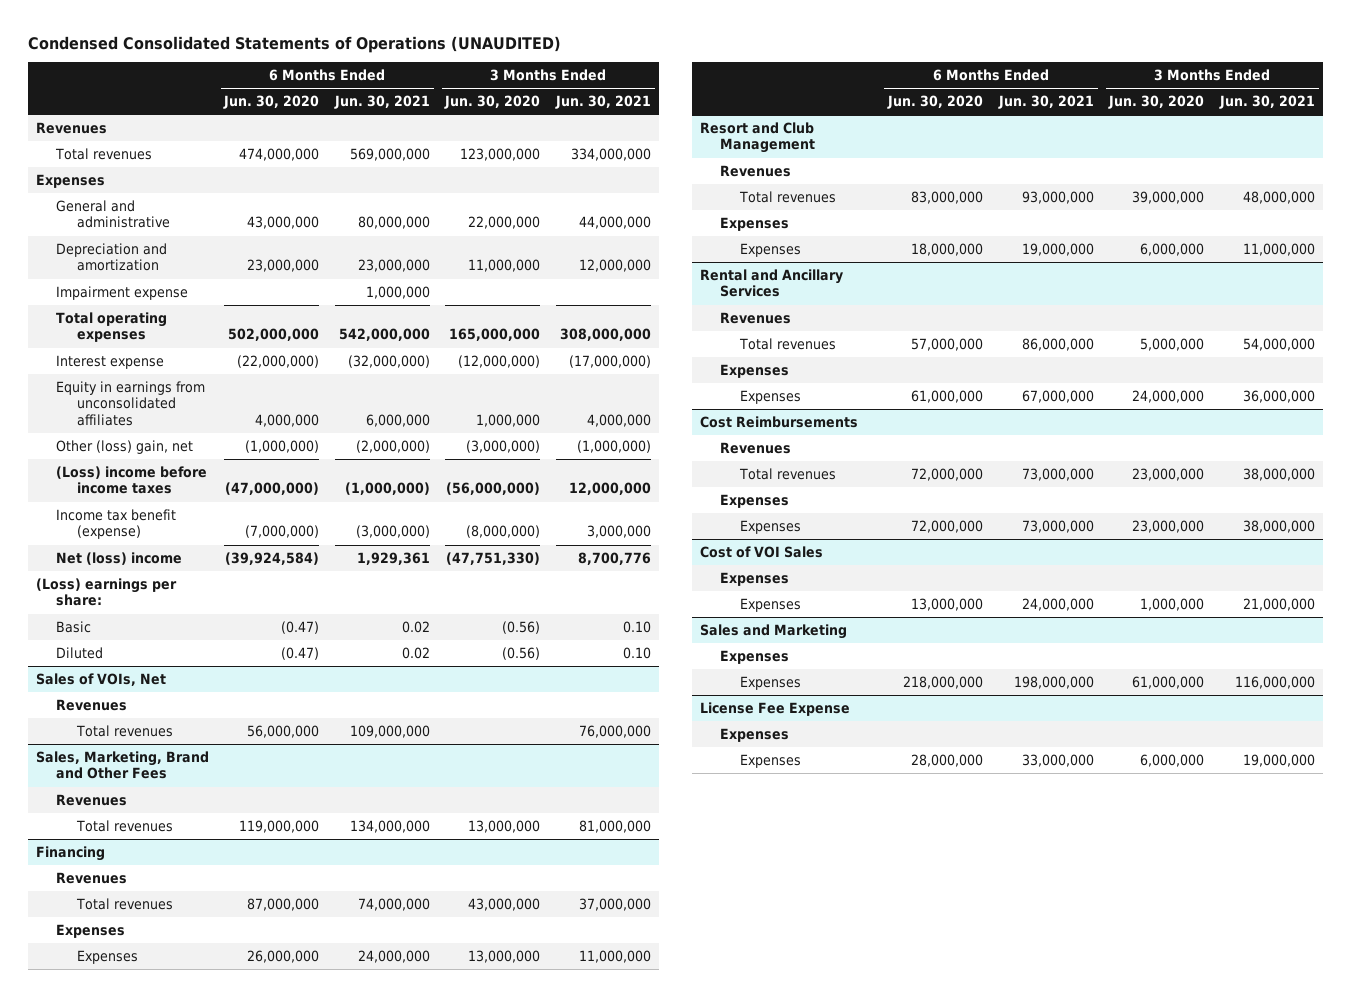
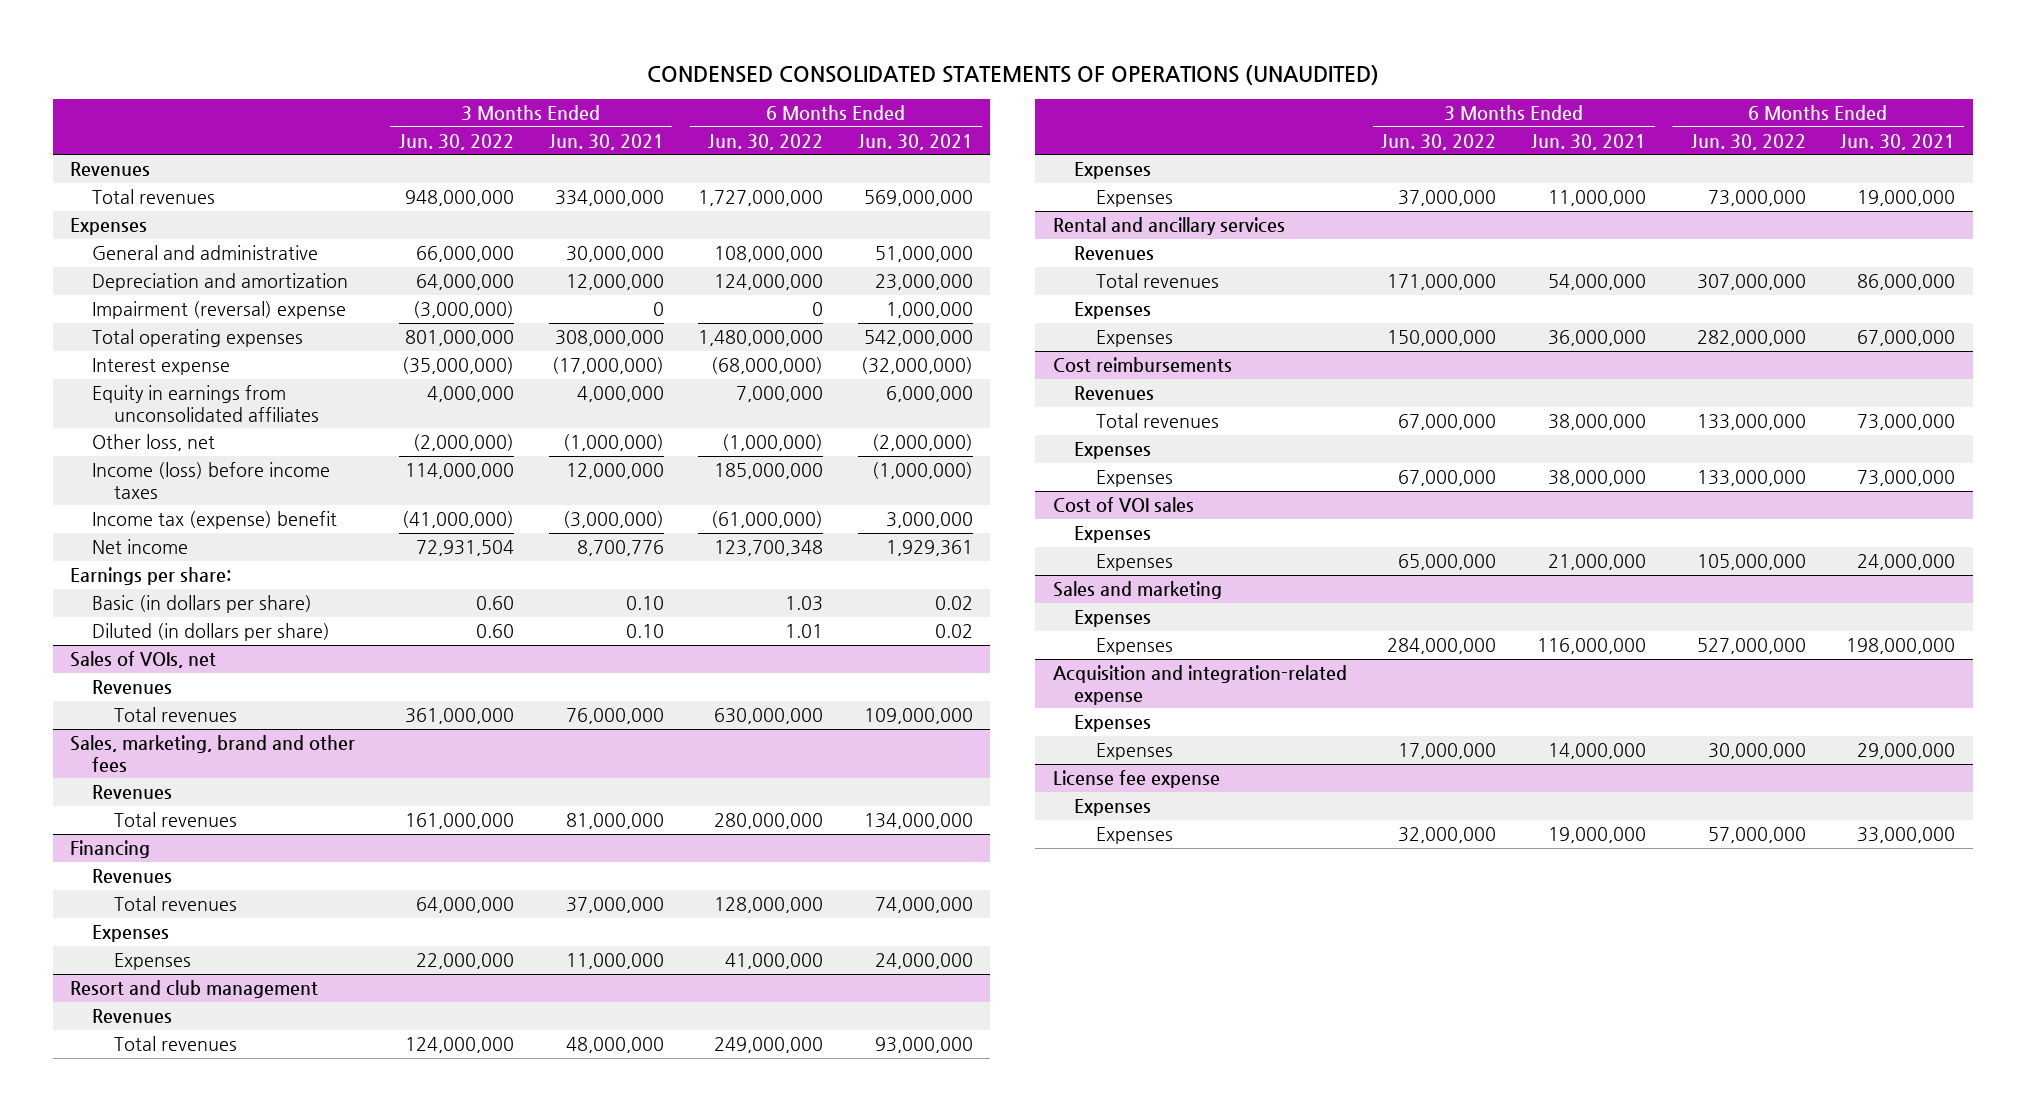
- Condensed Consolidated Statements of Operations (UNAUDITED)
+ CONDENSED CONSOLIDATED STATEMENTS OF OPERATIONS (UNAUDITED)
- | 6 Months Ended Jun. 30, 2020 | 6 Months Ended Jun. 30, 2021 | 3 Months Ended Jun. 30, 2020 | 3 Months Ended Jun. 30, 2021
+ | 3 Months Ended Jun. 30, 2022 | 3 Months Ended Jun. 30, 2021 | 6 Months Ended Jun. 30, 2022 | 6 Months Ended Jun. 30, 2021
- General and administrative | 43,000,000 | 80,000,000 | 22,000,000 | 44,000,000
+ General and administrative | 66,000,000 | 30,000,000 | 108,000,000 | 51,000,000
- Impairment expense | | 1,000,000 | |
+ Impairment (reversal) expense | (3,000,000) | 0 | 0 | 1,000,000
- Other (loss) gain, net | (1,000,000) | (2,000,000) | (3,000,000) | (1,000,000)
- (Loss) income before income taxes | (47,000,000) | (1,000,000) | (56,000,000) | 12,000,000
- Income tax benefit (expense) | (7,000,000) | (3,000,000) | (8,000,000) | 3,000,000
- Net (loss) income | (39,924,584) | 1,929,361 | (47,751,330) | 8,700,776
- (Loss) earnings per share:
- Basic | (0.47) | 0.02 | (0.56) | 0.10
- Diluted | (0.47) | 0.02 | (0.56) | 0.10
- Sales of VOIs, Net
+ Other loss, net | (2,000,000) | (1,000,000) | (1,000,000) | (2,000,000)
+ Income (loss) before income taxes | 114,000,000 | 12,000,000 | 185,000,000 | (1,000,000)
+ Income tax (expense) benefit | (41,000,000) | (3,000,000) | (61,000,000) | 3,000,000
+ Net income | 72,931,504 | 8,700,776 | 123,700,348 | 1,929,361
+ Earnings per share:
+ Basic (in dollars per share) | 0.60 | 0.10 | 1.03 | 0.02
+ Diluted (in dollars per share) | 0.60 | 0.10 | 1.01 | 0.02
+ Sales of VOIs, net
- Sales, Marketing, Brand and Other Fees
+ Sales, marketing, brand and other fees
- Resort and Club Management
+ Resort and club management
- Rental and Ancillary Services
+ Rental and ancillary services
- Cost Reimbursements
+ Cost reimbursements
- Cost of VOI Sales
+ Cost of VOI sales
- Sales and Marketing
+ Sales and marketing
- License Fee Expense
+ Acquisition and integration-related expense
+ Expenses | 17,000,000 | 14,000,000 | 30,000,000 | 29,000,000
+ License fee expense
+ Expenses

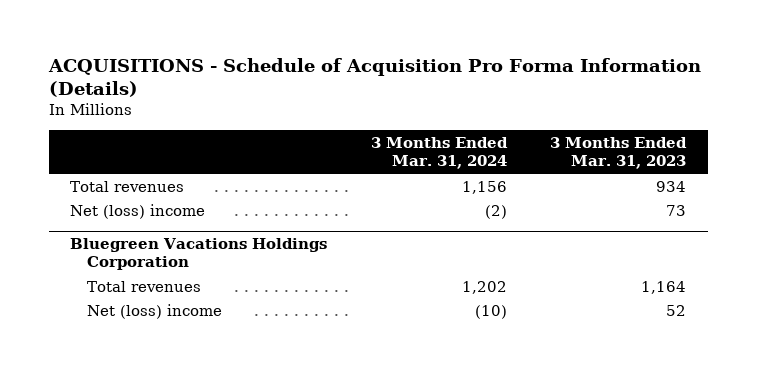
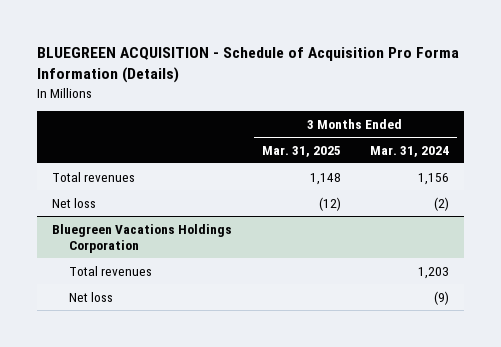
- ACQUISITIONS - Schedule of Acquisition Pro Forma Information (Details)
+ BLUEGREEN ACQUISITION - Schedule of Acquisition Pro Forma Information (Details)
- | 3 Months Ended Mar. 31, 2024 | 3 Months Ended Mar. 31, 2023
+ | 3 Months Ended Mar. 31, 2025 | 3 Months Ended Mar. 31, 2024
- Net (loss) income | (2) | 73
+ Net loss | (12) | (2)
@ Bluegreen Vacations Holdings Corporation
- Total revenues | 1,202 | 1,164
- Net (loss) income | (10) | 52
+ Total revenues | | 1,203
+ Net loss | | (9)

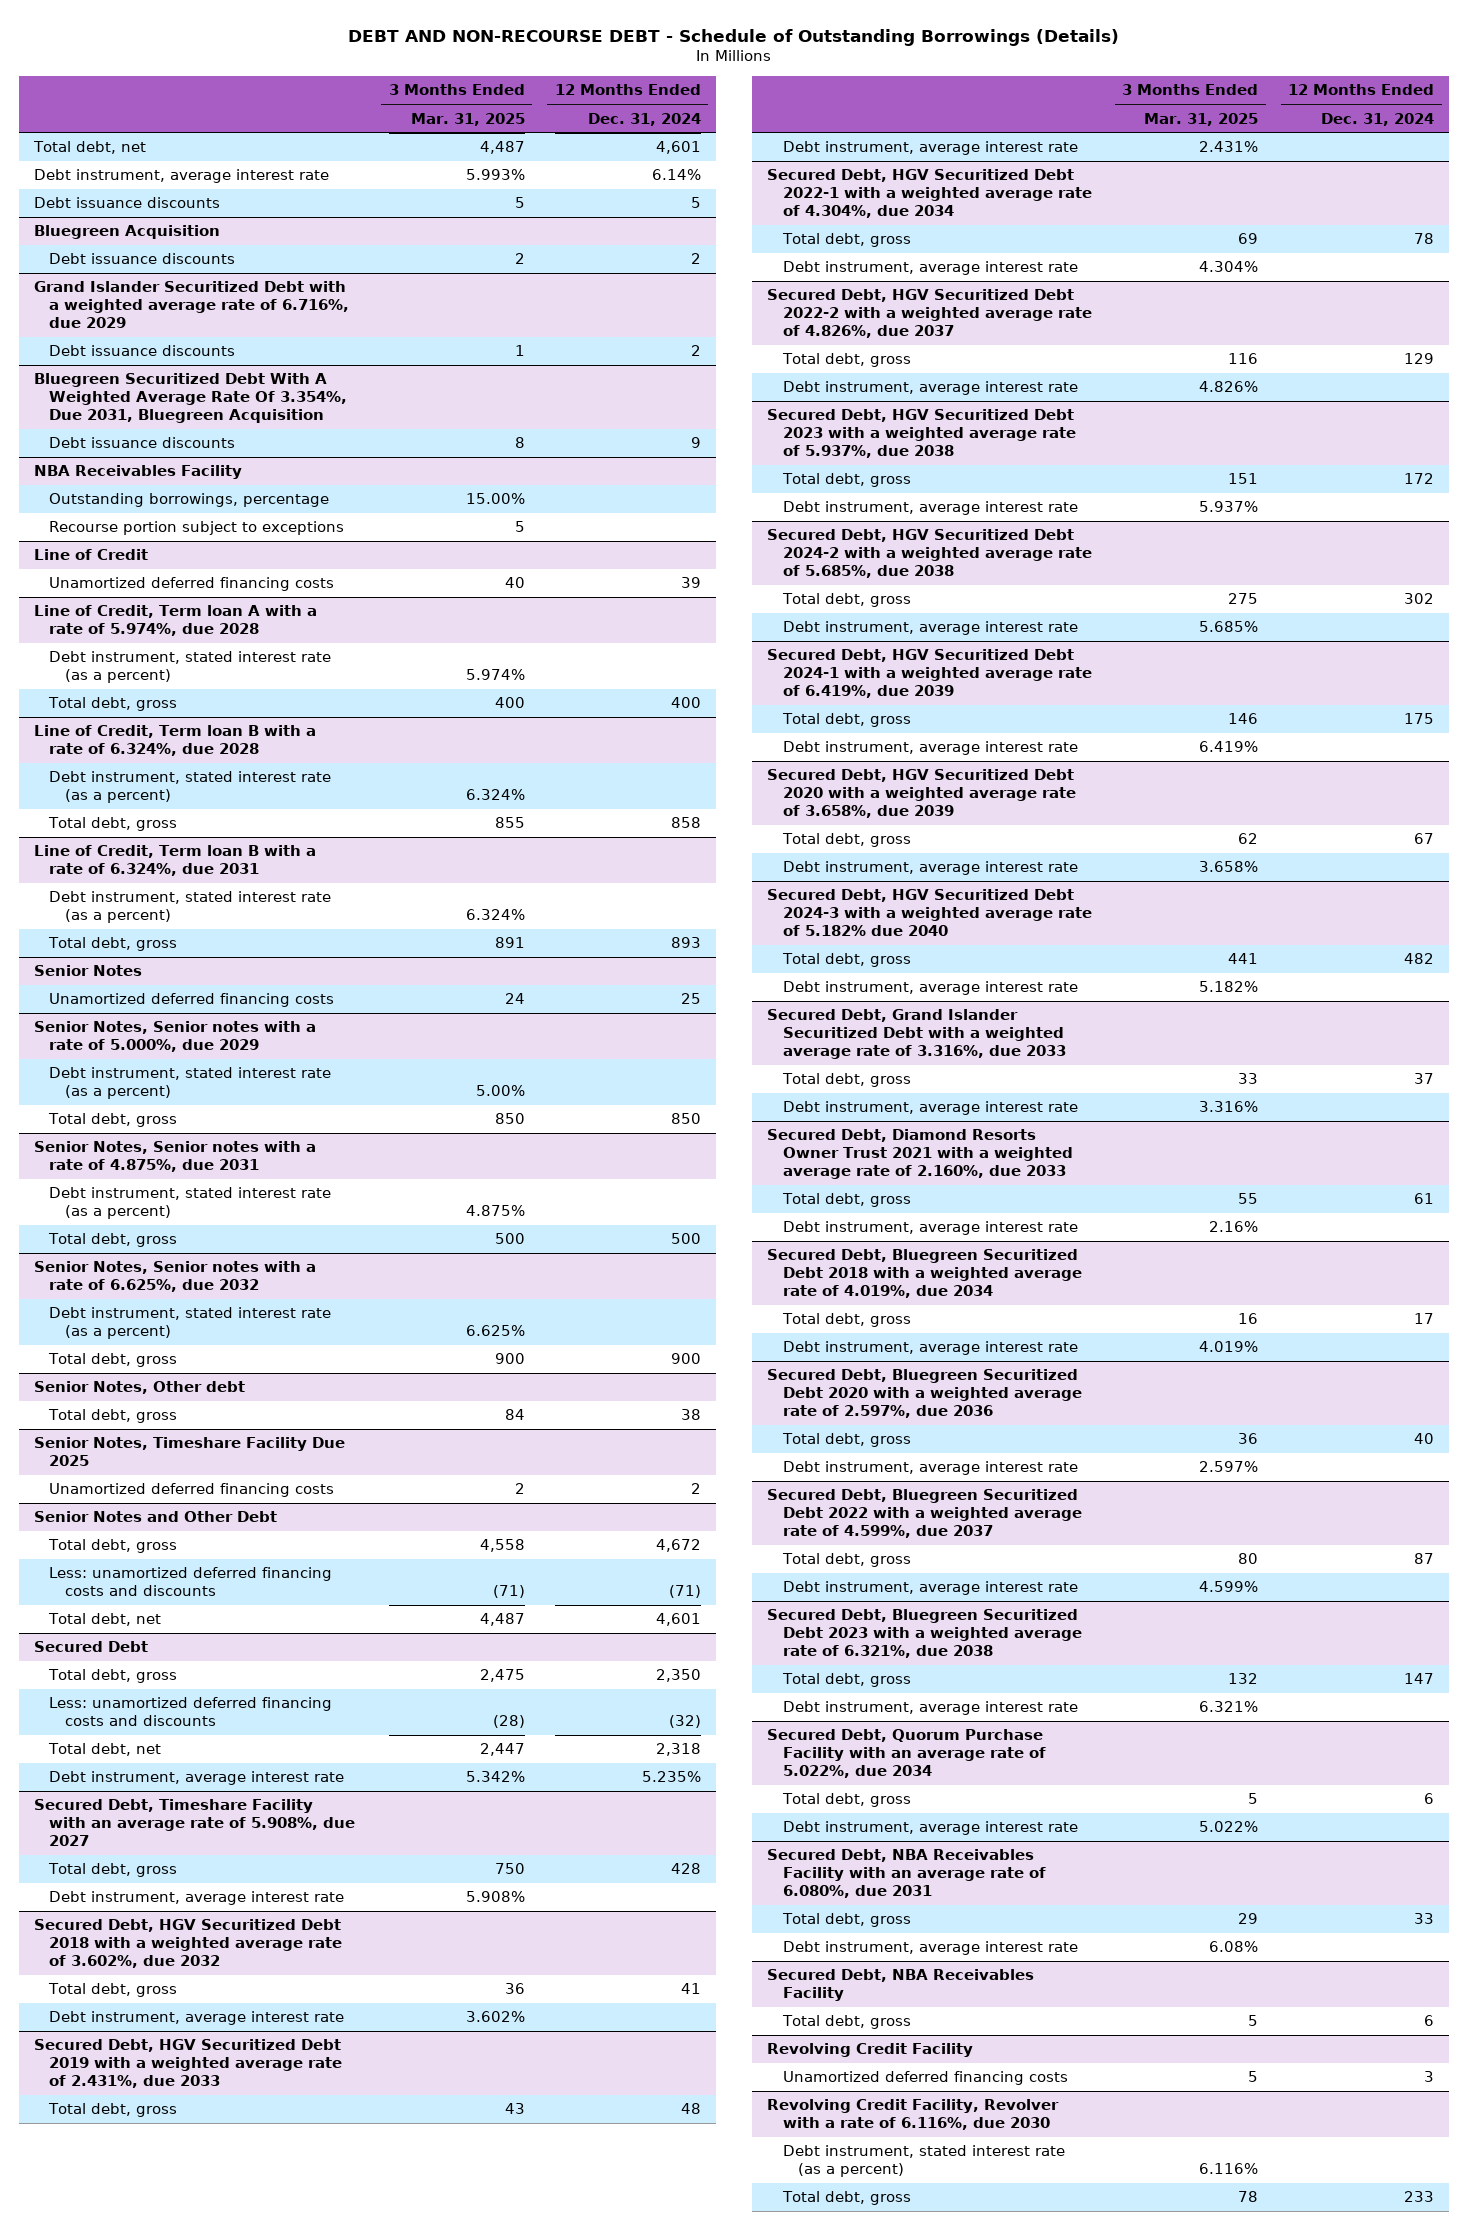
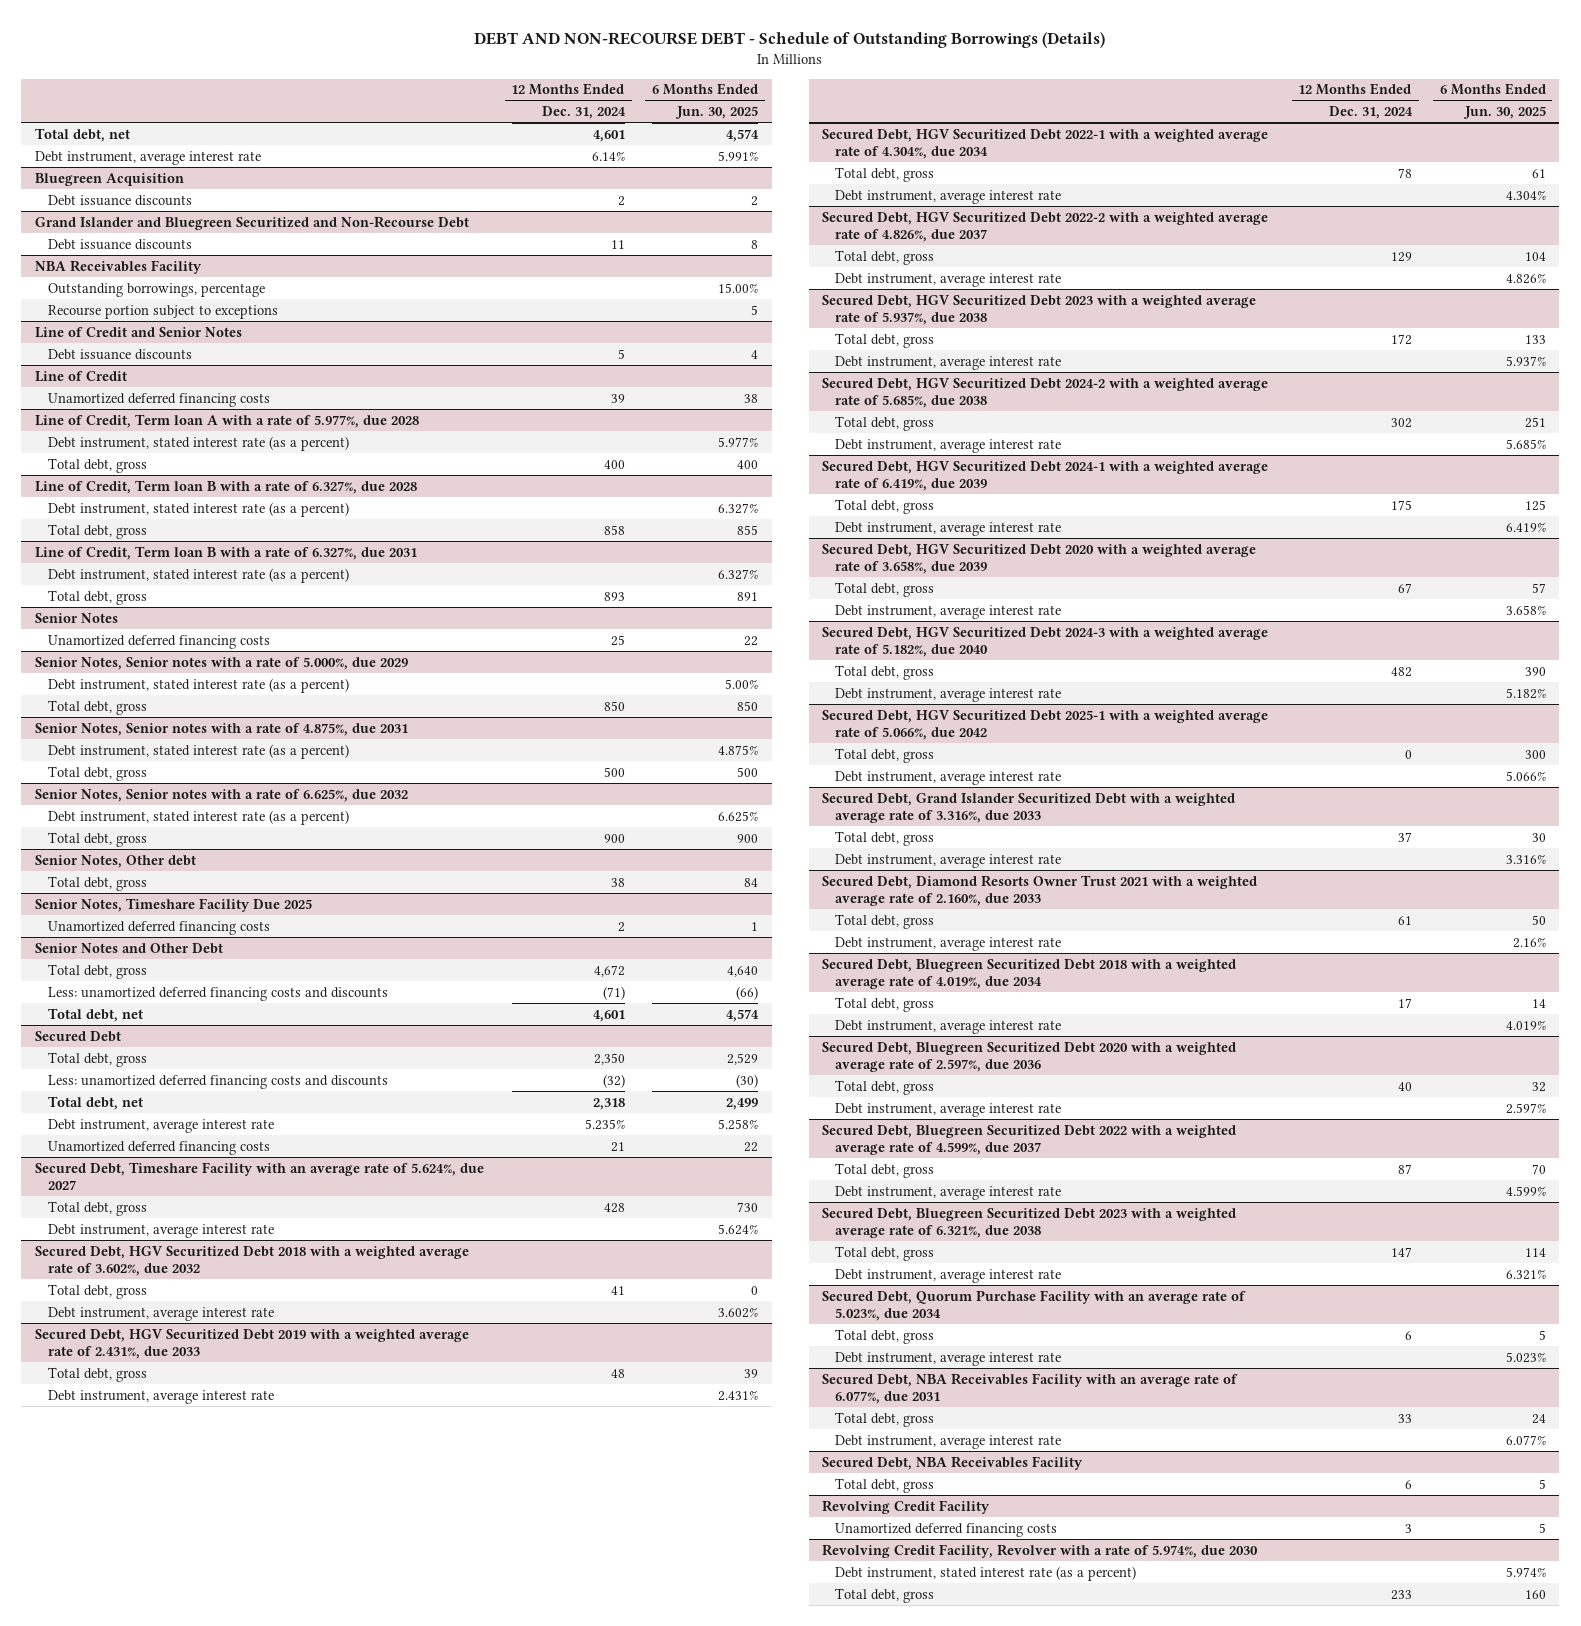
- | 3 Months Ended Mar. 31, 2025 | 12 Months Ended Dec. 31, 2024
+ | 12 Months Ended Dec. 31, 2024 | 6 Months Ended Jun. 30, 2025
- Debt issuance discounts | 5 | 5
- Grand Islander Securitized Debt with a weighted average rate of 6.716%, due 2029
- Debt issuance discounts | 1 | 2
- Bluegreen Securitized Debt With A Weighted Average Rate Of 3.354%, Due 2031, Bluegreen Acquisition
- Debt issuance discounts | 8 | 9
+ Grand Islander and Bluegreen Securitized and Non-Recourse Debt
+ Debt issuance discounts | 11 | 8
+ Line of Credit and Senior Notes
+ Debt issuance discounts | 5 | 4
- Line of Credit, Term loan A with a rate of 5.974%, due 2028
+ Line of Credit, Term loan A with a rate of 5.977%, due 2028
- Line of Credit, Term loan B with a rate of 6.324%, due 2028
+ Line of Credit, Term loan B with a rate of 6.327%, due 2028
- Line of Credit, Term loan B with a rate of 6.324%, due 2031
+ Line of Credit, Term loan B with a rate of 6.327%, due 2031
- Secured Debt, Timeshare Facility with an average rate of 5.908%, due 2027
@ Secured Debt
+ Unamortized deferred financing costs | 21 | 22
+ Secured Debt, Timeshare Facility with an average rate of 5.624%, due 2027
- Secured Debt, HGV Securitized Debt 2024-3 with a weighted average rate of 5.182% due 2040
+ Secured Debt, HGV Securitized Debt 2024-3 with a weighted average rate of 5.182%, due 2040
+ Secured Debt, HGV Securitized Debt 2025-1 with a weighted average rate of 5.066%, due 2042
+ Total debt, gross | 0 | 300
+ Debt instrument, average interest rate | | 5.066%
- Secured Debt, Quorum Purchase Facility with an average rate of 5.022%, due 2034
+ Secured Debt, Quorum Purchase Facility with an average rate of 5.023%, due 2034
- Secured Debt, NBA Receivables Facility with an average rate of 6.080%, due 2031
+ Secured Debt, NBA Receivables Facility with an average rate of 6.077%, due 2031
- Revolving Credit Facility, Revolver with a rate of 6.116%, due 2030
+ Revolving Credit Facility, Revolver with a rate of 5.974%, due 2030

